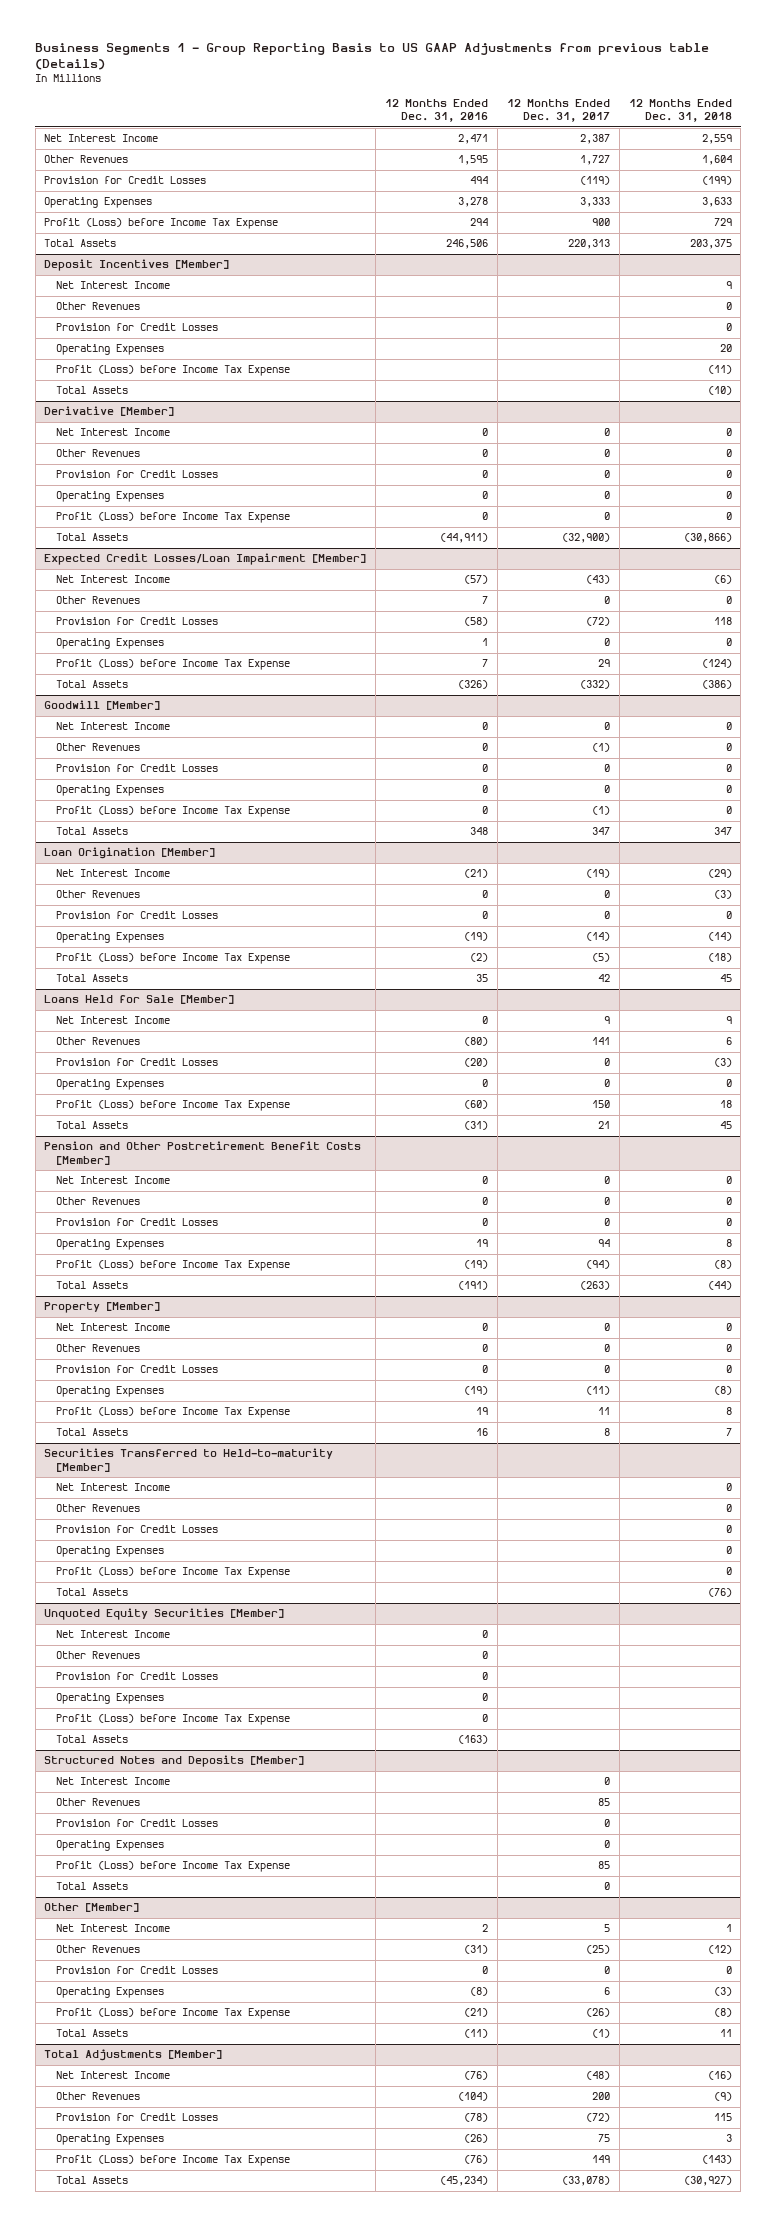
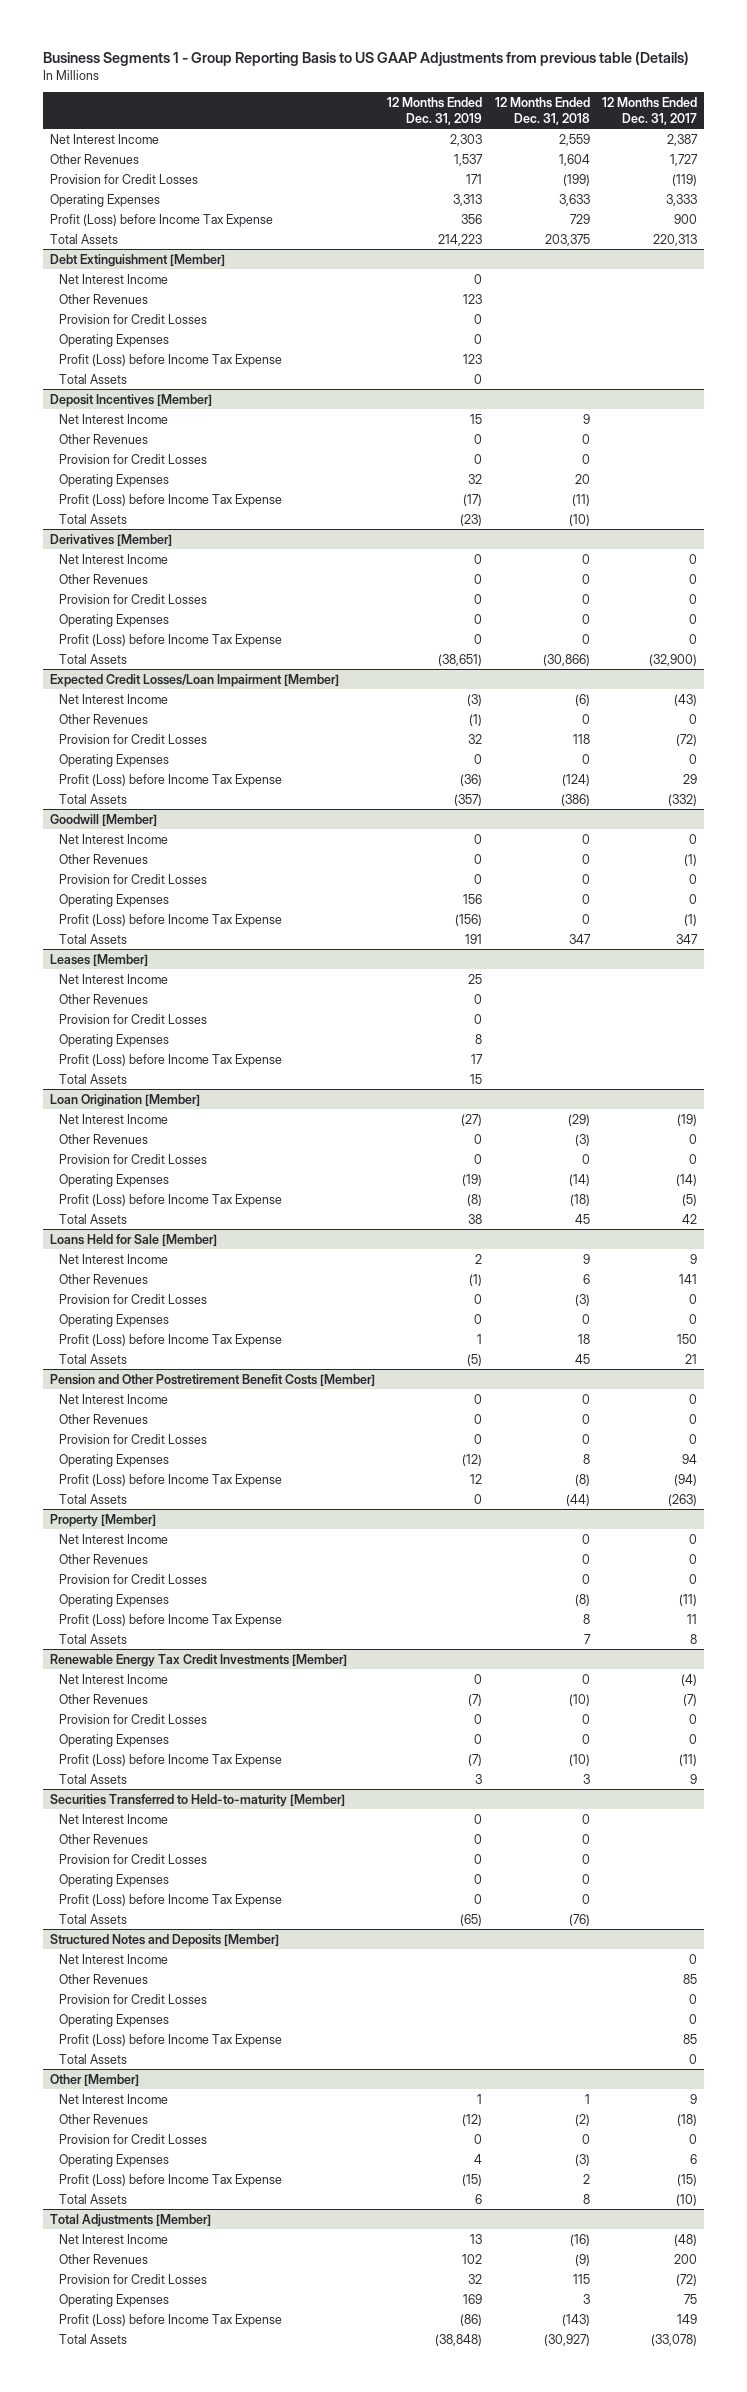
- | 12 Months Ended Dec. 31, 2016 | 12 Months Ended Dec. 31, 2017 | 12 Months Ended Dec. 31, 2018
+ | 12 Months Ended Dec. 31, 2019 | 12 Months Ended Dec. 31, 2018 | 12 Months Ended Dec. 31, 2017
+ Debt Extinguishment [Member]
+ Net Interest Income | 0 | |
+ Other Revenues | 123 | |
+ Provision for Credit Losses | 0 | |
+ Operating Expenses | 0 | |
+ Profit (Loss) before Income Tax Expense | 123 | |
+ Total Assets | 0 | |
- Derivative [Member]
+ Derivatives [Member]
+ Leases [Member]
+ Net Interest Income | 25 | |
+ Other Revenues | 0 | |
+ Provision for Credit Losses | 0 | |
+ Operating Expenses | 8 | |
+ Profit (Loss) before Income Tax Expense | 17 | |
+ Total Assets | 15 | |
+ Renewable Energy Tax Credit Investments [Member]
+ Net Interest Income | 0 | 0 | (4)
+ Other Revenues | (7) | (10) | (7)
+ Provision for Credit Losses | 0 | 0 | 0
+ Operating Expenses | 0 | 0 | 0
+ Profit (Loss) before Income Tax Expense | (7) | (10) | (11)
+ Total Assets | 3 | 3 | 9
- Unquoted Equity Securities [Member]
- Net Interest Income | 0 | |
- Other Revenues | 0 | |
- Provision for Credit Losses | 0 | |
- Operating Expenses | 0 | |
- Profit (Loss) before Income Tax Expense | 0 | |
- Total Assets | (163) | |
@ Other [Member]
- Net Interest Income | 2 | 5 | 1
- Other Revenues | (31) | (25) | (12)
+ Net Interest Income | 1 | 1 | 9
+ Other Revenues | (12) | (2) | (18)
- Profit (Loss) before Income Tax Expense | (21) | (26) | (8)
- Total Assets | (11) | (1) | 11
+ Profit (Loss) before Income Tax Expense | (15) | 2 | (15)
+ Total Assets | 6 | 8 | (10)

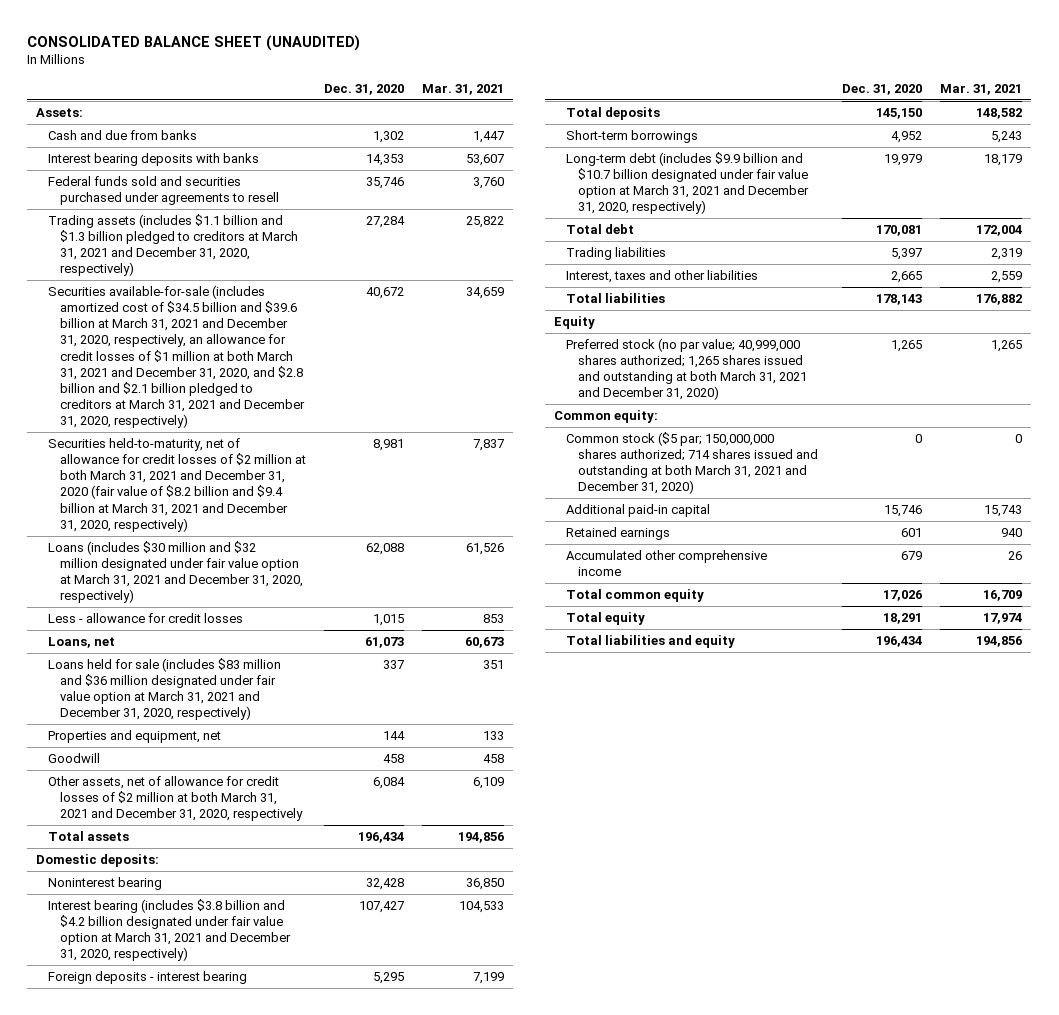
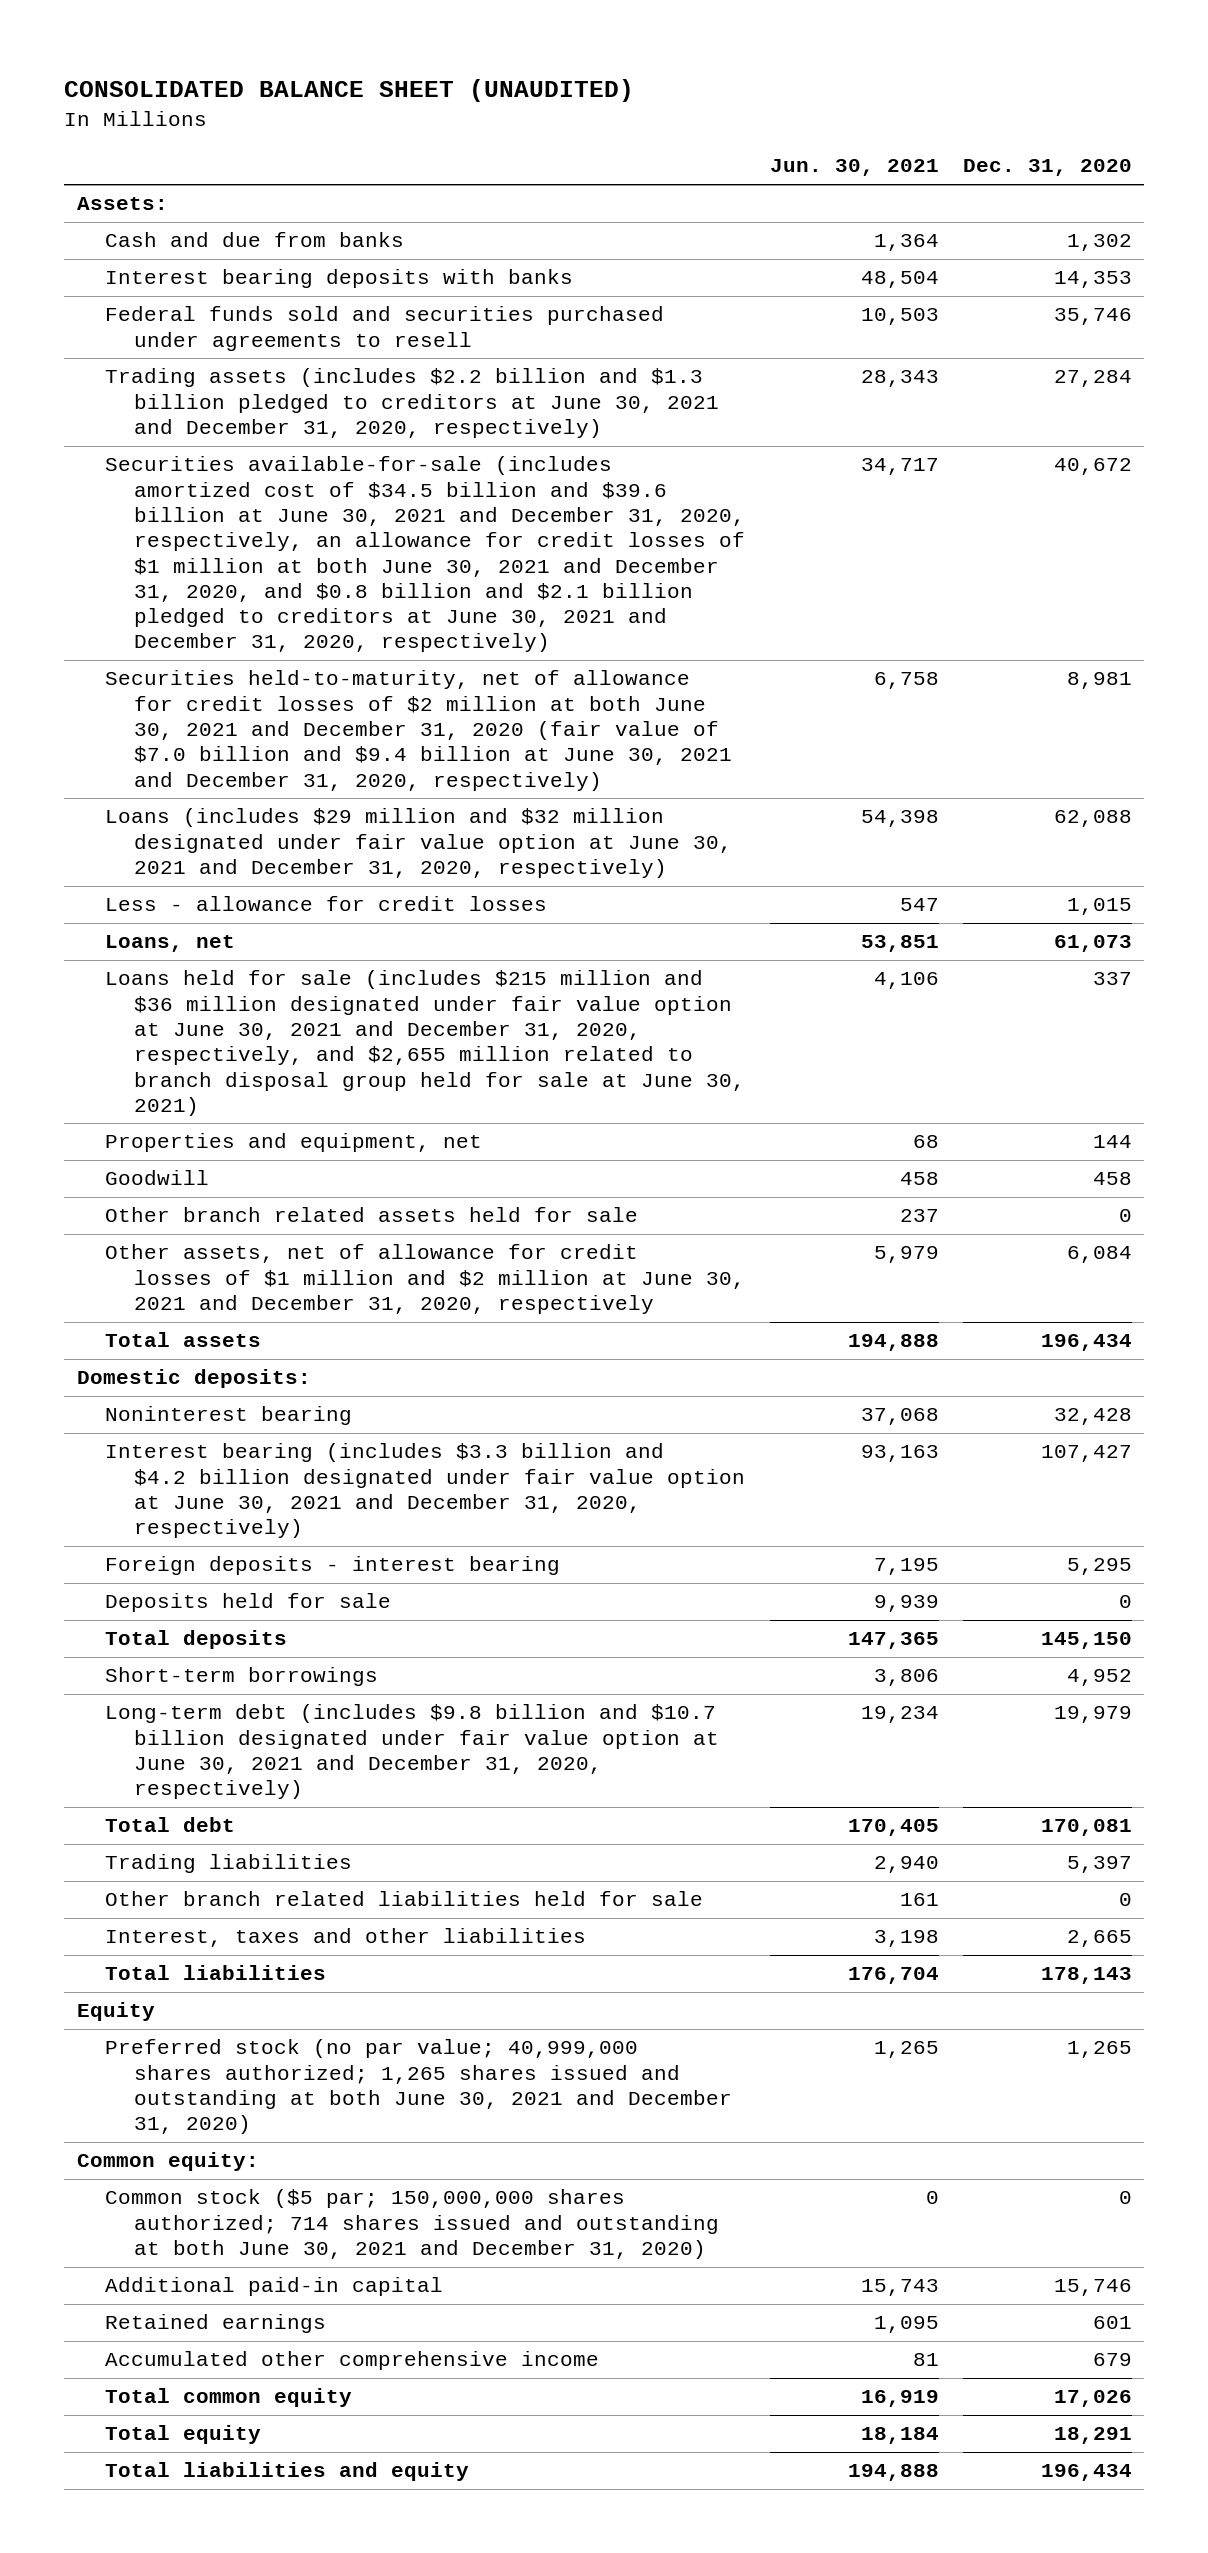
- | Dec. 31, 2020 | Mar. 31, 2021
+ | Jun. 30, 2021 | Dec. 31, 2020
- Trading assets (includes $1.1 billion and $1.3 billion pledged to creditors at March 31, 2021 and December 31, 2020, respectively) | 27,284 | 25,822
- Securities available-for-sale (includes amortized cost of $34.5 billion and $39.6 billion at March 31, 2021 and December 31, 2020, respectively, an allowance for credit losses of $1 million at both March 31, 2021 and December 31, 2020, and $2.8 billion and $2.1 billion pledged to creditors at March 31, 2021 and December 31, 2020, respectively) | 40,672 | 34,659
- Securities held-to-maturity, net of allowance for credit losses of $2 million at both March 31, 2021 and December 31, 2020 (fair value of $8.2 billion and $9.4 billion at March 31, 2021 and December 31, 2020, respectively) | 8,981 | 7,837
- Loans (includes $30 million and $32 million designated under fair value option at March 31, 2021 and December 31, 2020, respectively) | 62,088 | 61,526
+ Trading assets (includes $2.2 billion and $1.3 billion pledged to creditors at June 30, 2021 and December 31, 2020, respectively) | 28,343 | 27,284
+ Securities available-for-sale (includes amortized cost of $34.5 billion and $39.6 billion at June 30, 2021 and December 31, 2020, respectively, an allowance for credit losses of $1 million at both June 30, 2021 and December 31, 2020, and $0.8 billion and $2.1 billion pledged to creditors at June 30, 2021 and December 31, 2020, respectively) | 34,717 | 40,672
+ Securities held-to-maturity, net of allowance for credit losses of $2 million at both June 30, 2021 and December 31, 2020 (fair value of $7.0 billion and $9.4 billion at June 30, 2021 and December 31, 2020, respectively) | 6,758 | 8,981
+ Loans (includes $29 million and $32 million designated under fair value option at June 30, 2021 and December 31, 2020, respectively) | 54,398 | 62,088
- Loans held for sale (includes $83 million and $36 million designated under fair value option at March 31, 2021 and December 31, 2020, respectively) | 337 | 351
+ Loans held for sale (includes $215 million and $36 million designated under fair value option at June 30, 2021 and December 31, 2020, respectively, and $2,655 million related to branch disposal group held for sale at June 30, 2021) | 4,106 | 337
- Other assets, net of allowance for credit losses of $2 million at both March 31, 2021 and December 31, 2020, respectively | 6,084 | 6,109
+ Other branch related assets held for sale | 237 | 0
+ Other assets, net of allowance for credit losses of $1 million and $2 million at June 30, 2021 and December 31, 2020, respectively | 5,979 | 6,084
- Interest bearing (includes $3.8 billion and $4.2 billion designated under fair value option at March 31, 2021 and December 31, 2020, respectively) | 107,427 | 104,533
+ Interest bearing (includes $3.3 billion and $4.2 billion designated under fair value option at June 30, 2021 and December 31, 2020, respectively) | 93,163 | 107,427
+ Deposits held for sale | 9,939 | 0
- Long-term debt (includes $9.9 billion and $10.7 billion designated under fair value option at March 31, 2021 and December 31, 2020, respectively) | 19,979 | 18,179
+ Long-term debt (includes $9.8 billion and $10.7 billion designated under fair value option at June 30, 2021 and December 31, 2020, respectively) | 19,234 | 19,979
+ Other branch related liabilities held for sale | 161 | 0
- Preferred stock (no par value; 40,999,000 shares authorized; 1,265 shares issued and outstanding at both March 31, 2021 and December 31, 2020) | 1,265 | 1,265
+ Preferred stock (no par value; 40,999,000 shares authorized; 1,265 shares issued and outstanding at both June 30, 2021 and December 31, 2020) | 1,265 | 1,265
- Common stock ($5 par; 150,000,000 shares authorized; 714 shares issued and outstanding at both March 31, 2021 and December 31, 2020) | 0 | 0
+ Common stock ($5 par; 150,000,000 shares authorized; 714 shares issued and outstanding at both June 30, 2021 and December 31, 2020) | 0 | 0

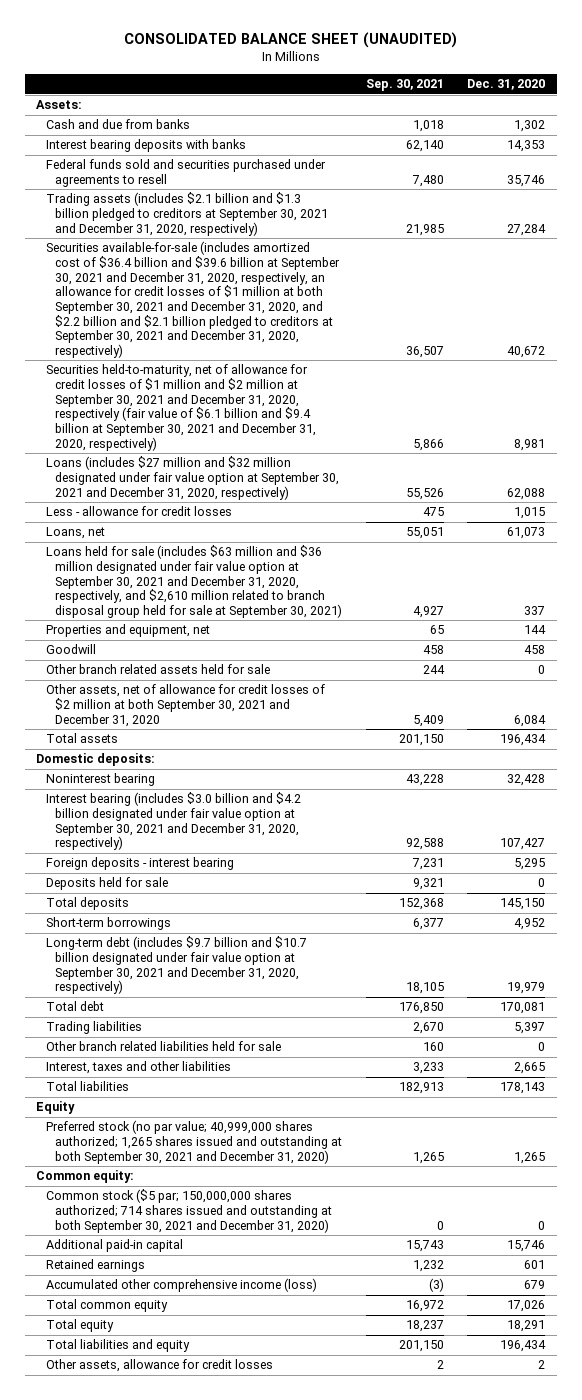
- | Jun. 30, 2021 | Dec. 31, 2020
+ | Sep. 30, 2021 | Dec. 31, 2020
- Trading assets (includes $2.2 billion and $1.3 billion pledged to creditors at June 30, 2021 and December 31, 2020, respectively) | 28,343 | 27,284
- Securities available-for-sale (includes amortized cost of $34.5 billion and $39.6 billion at June 30, 2021 and December 31, 2020, respectively, an allowance for credit losses of $1 million at both June 30, 2021 and December 31, 2020, and $0.8 billion and $2.1 billion pledged to creditors at June 30, 2021 and December 31, 2020, respectively) | 34,717 | 40,672
- Securities held-to-maturity, net of allowance for credit losses of $2 million at both June 30, 2021 and December 31, 2020 (fair value of $7.0 billion and $9.4 billion at June 30, 2021 and December 31, 2020, respectively) | 6,758 | 8,981
- Loans (includes $29 million and $32 million designated under fair value option at June 30, 2021 and December 31, 2020, respectively) | 54,398 | 62,088
+ Trading assets (includes $2.1 billion and $1.3 billion pledged to creditors at September 30, 2021 and December 31, 2020, respectively) | 21,985 | 27,284
+ Securities available-for-sale (includes amortized cost of $36.4 billion and $39.6 billion at September 30, 2021 and December 31, 2020, respectively, an allowance for credit losses of $1 million at both September 30, 2021 and December 31, 2020, and $2.2 billion and $2.1 billion pledged to creditors at September 30, 2021 and December 31, 2020, respectively) | 36,507 | 40,672
+ Securities held-to-maturity, net of allowance for credit losses of $1 million and $2 million at September 30, 2021 and December 31, 2020, respectively (fair value of $6.1 billion and $9.4 billion at September 30, 2021 and December 31, 2020, respectively) | 5,866 | 8,981
+ Loans (includes $27 million and $32 million designated under fair value option at September 30, 2021 and December 31, 2020, respectively) | 55,526 | 62,088
- Loans held for sale (includes $215 million and $36 million designated under fair value option at June 30, 2021 and December 31, 2020, respectively, and $2,655 million related to branch disposal group held for sale at June 30, 2021) | 4,106 | 337
+ Loans held for sale (includes $63 million and $36 million designated under fair value option at September 30, 2021 and December 31, 2020, respectively, and $2,610 million related to branch disposal group held for sale at September 30, 2021) | 4,927 | 337
- Other assets, net of allowance for credit losses of $1 million and $2 million at June 30, 2021 and December 31, 2020, respectively | 5,979 | 6,084
+ Other assets, net of allowance for credit losses of $2 million at both September 30, 2021 and December 31, 2020 | 5,409 | 6,084
- Interest bearing (includes $3.3 billion and $4.2 billion designated under fair value option at June 30, 2021 and December 31, 2020, respectively) | 93,163 | 107,427
+ Interest bearing (includes $3.0 billion and $4.2 billion designated under fair value option at September 30, 2021 and December 31, 2020, respectively) | 92,588 | 107,427
- Long-term debt (includes $9.8 billion and $10.7 billion designated under fair value option at June 30, 2021 and December 31, 2020, respectively) | 19,234 | 19,979
+ Long-term debt (includes $9.7 billion and $10.7 billion designated under fair value option at September 30, 2021 and December 31, 2020, respectively) | 18,105 | 19,979
- Preferred stock (no par value; 40,999,000 shares authorized; 1,265 shares issued and outstanding at both June 30, 2021 and December 31, 2020) | 1,265 | 1,265
+ Preferred stock (no par value; 40,999,000 shares authorized; 1,265 shares issued and outstanding at both September 30, 2021 and December 31, 2020) | 1,265 | 1,265
- Common stock ($5 par; 150,000,000 shares authorized; 714 shares issued and outstanding at both June 30, 2021 and December 31, 2020) | 0 | 0
+ Common stock ($5 par; 150,000,000 shares authorized; 714 shares issued and outstanding at both September 30, 2021 and December 31, 2020) | 0 | 0
- Accumulated other comprehensive income | 81 | 679
+ Accumulated other comprehensive income (loss) | (3) | 679
+ Other assets, allowance for credit losses | 2 | 2

